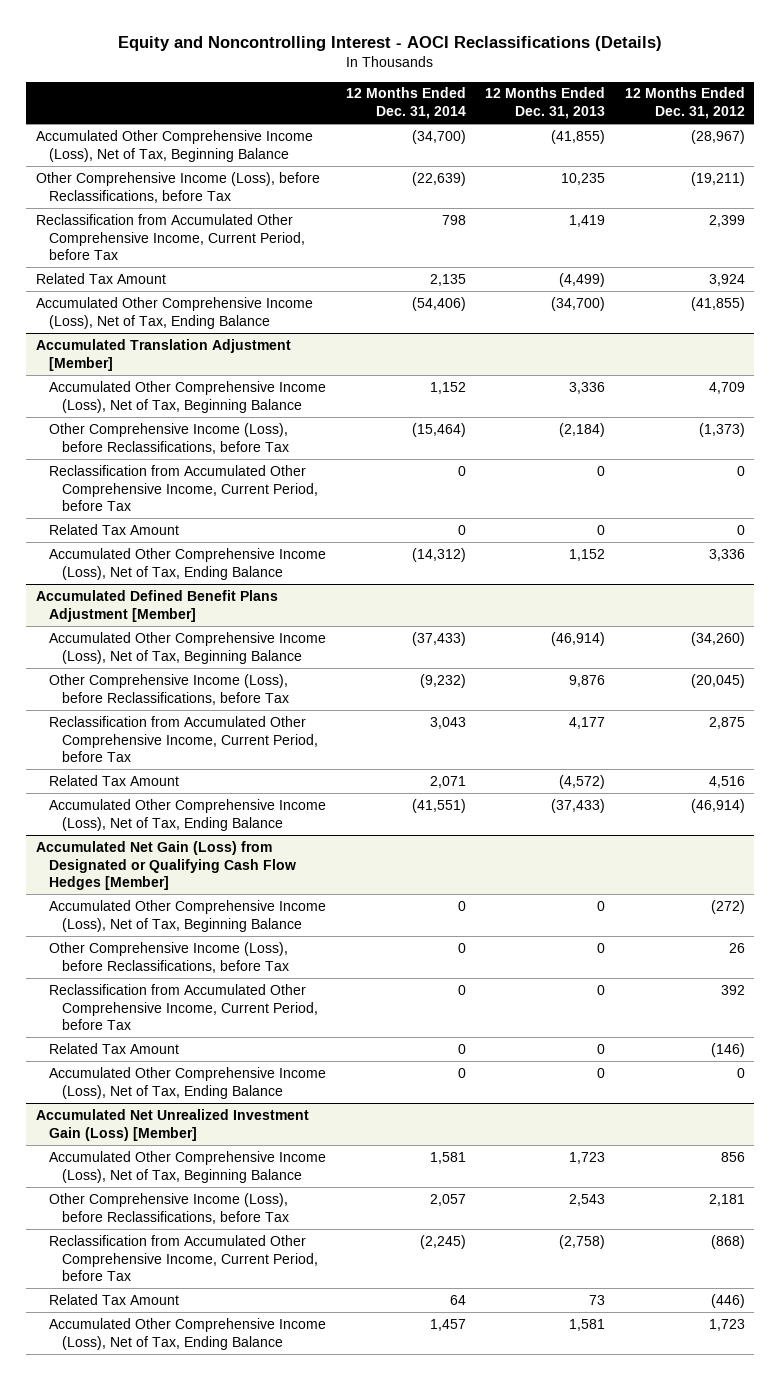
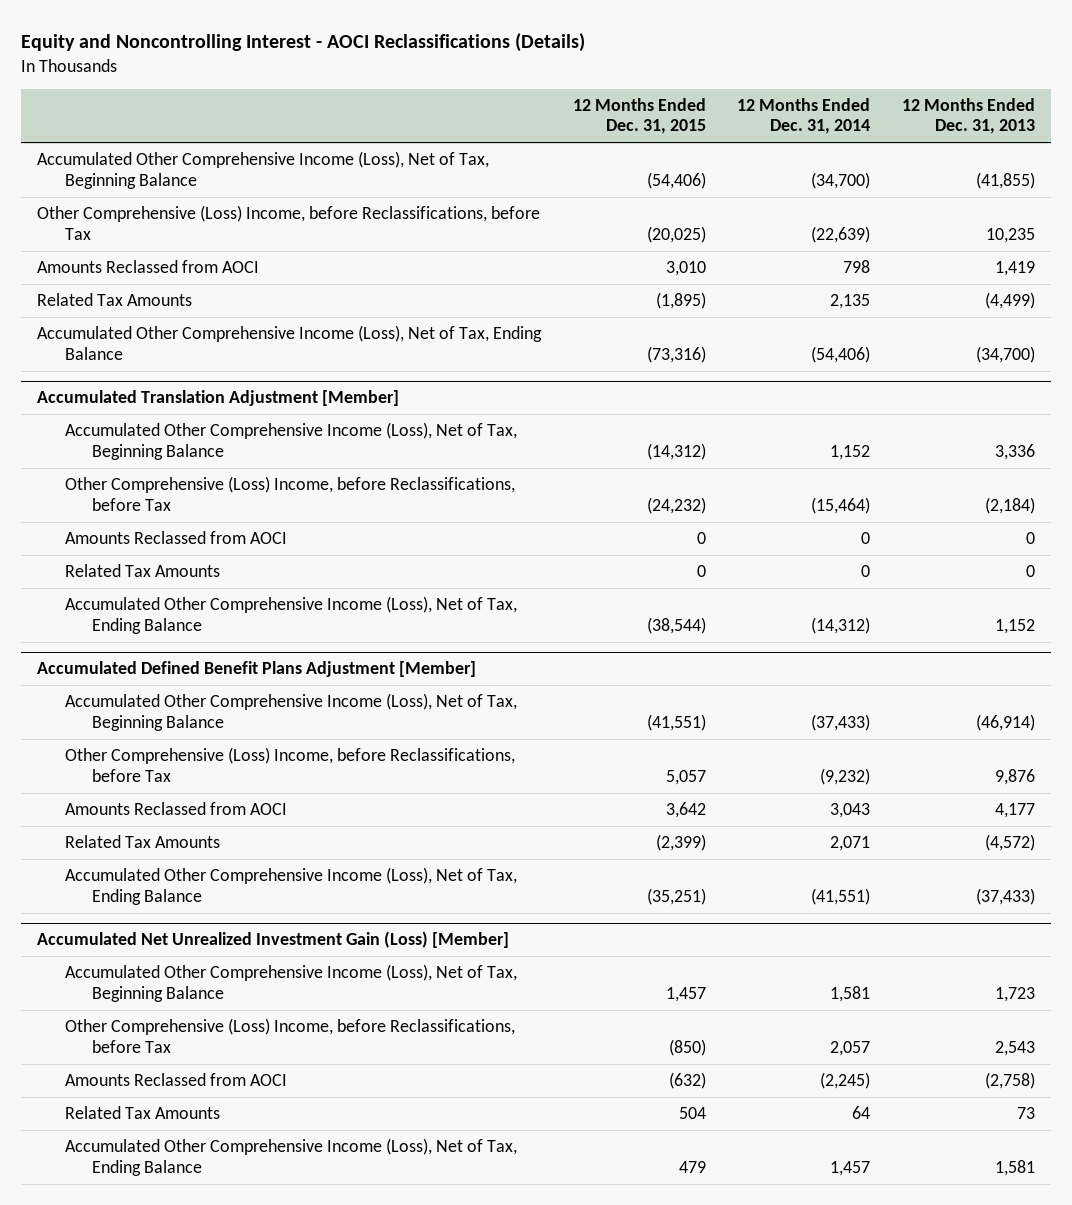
- | 12 Months Ended Dec. 31, 2014 | 12 Months Ended Dec. 31, 2013 | 12 Months Ended Dec. 31, 2012
+ | 12 Months Ended Dec. 31, 2015 | 12 Months Ended Dec. 31, 2014 | 12 Months Ended Dec. 31, 2013
- Other Comprehensive Income (Loss), before Reclassifications, before Tax | (22,639) | 10,235 | (19,211)
- Reclassification from Accumulated Other Comprehensive Income, Current Period, before Tax | 798 | 1,419 | 2,399
- Related Tax Amount | 2,135 | (4,499) | 3,924
+ Other Comprehensive (Loss) Income, before Reclassifications, before Tax | (20,025) | (22,639) | 10,235
+ Amounts Reclassed from AOCI | 3,010 | 798 | 1,419
+ Related Tax Amounts | (1,895) | 2,135 | (4,499)
@ Accumulated Translation Adjustment [Member]
- Other Comprehensive Income (Loss), before Reclassifications, before Tax | (15,464) | (2,184) | (1,373)
- Reclassification from Accumulated Other Comprehensive Income, Current Period, before Tax | 0 | 0 | 0
- Related Tax Amount | 0 | 0 | 0
+ Other Comprehensive (Loss) Income, before Reclassifications, before Tax | (24,232) | (15,464) | (2,184)
+ Amounts Reclassed from AOCI | 0 | 0 | 0
+ Related Tax Amounts | 0 | 0 | 0
@ Accumulated Defined Benefit Plans Adjustment [Member]
- Other Comprehensive Income (Loss), before Reclassifications, before Tax | (9,232) | 9,876 | (20,045)
- Reclassification from Accumulated Other Comprehensive Income, Current Period, before Tax | 3,043 | 4,177 | 2,875
- Related Tax Amount | 2,071 | (4,572) | 4,516
+ Other Comprehensive (Loss) Income, before Reclassifications, before Tax | 5,057 | (9,232) | 9,876
+ Amounts Reclassed from AOCI | 3,642 | 3,043 | 4,177
+ Related Tax Amounts | (2,399) | 2,071 | (4,572)
- Accumulated Net Gain (Loss) from Designated or Qualifying Cash Flow Hedges [Member]
- Accumulated Other Comprehensive Income (Loss), Net of Tax, Beginning Balance | 0 | 0 | (272)
- Other Comprehensive Income (Loss), before Reclassifications, before Tax | 0 | 0 | 26
- Reclassification from Accumulated Other Comprehensive Income, Current Period, before Tax | 0 | 0 | 392
- Related Tax Amount | 0 | 0 | (146)
- Accumulated Other Comprehensive Income (Loss), Net of Tax, Ending Balance | 0 | 0 | 0
@ Accumulated Net Unrealized Investment Gain (Loss) [Member]
- Other Comprehensive Income (Loss), before Reclassifications, before Tax | 2,057 | 2,543 | 2,181
- Reclassification from Accumulated Other Comprehensive Income, Current Period, before Tax | (2,245) | (2,758) | (868)
- Related Tax Amount | 64 | 73 | (446)
+ Other Comprehensive (Loss) Income, before Reclassifications, before Tax | (850) | 2,057 | 2,543
+ Amounts Reclassed from AOCI | (632) | (2,245) | (2,758)
+ Related Tax Amounts | 504 | 64 | 73

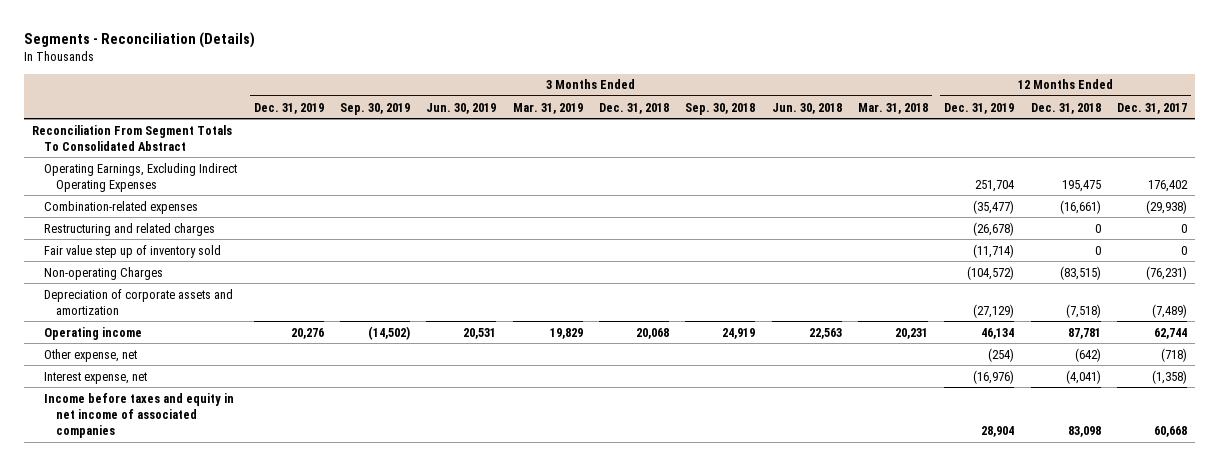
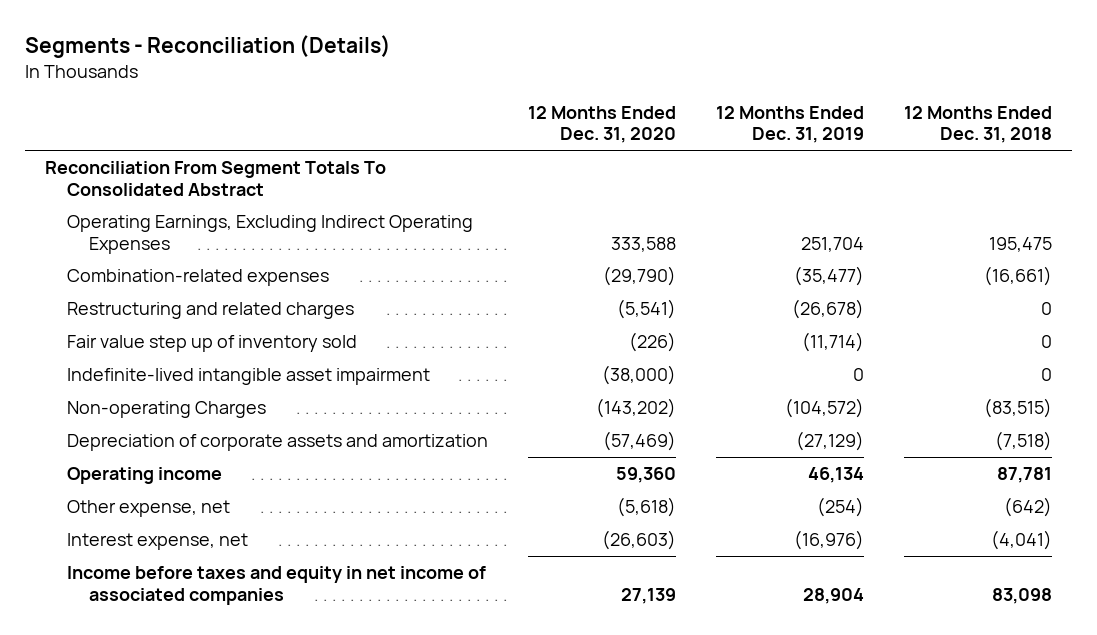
- | 3 Months Ended Dec. 31, 2019 | 3 Months Ended Sep. 30, 2019 | 3 Months Ended Jun. 30, 2019 | 3 Months Ended Mar. 31, 2019 | 3 Months Ended Dec. 31, 2018 | 3 Months Ended Sep. 30, 2018 | 3 Months Ended Jun. 30, 2018 | 3 Months Ended Mar. 31, 2018 | 12 Months Ended Dec. 31, 2019 | 12 Months Ended Dec. 31, 2018 | 12 Months Ended Dec. 31, 2017
+ | 12 Months Ended Dec. 31, 2020 | 12 Months Ended Dec. 31, 2019 | 12 Months Ended Dec. 31, 2018
+ Indefinite-lived intangible asset impairment | (38,000) | 0 | 0

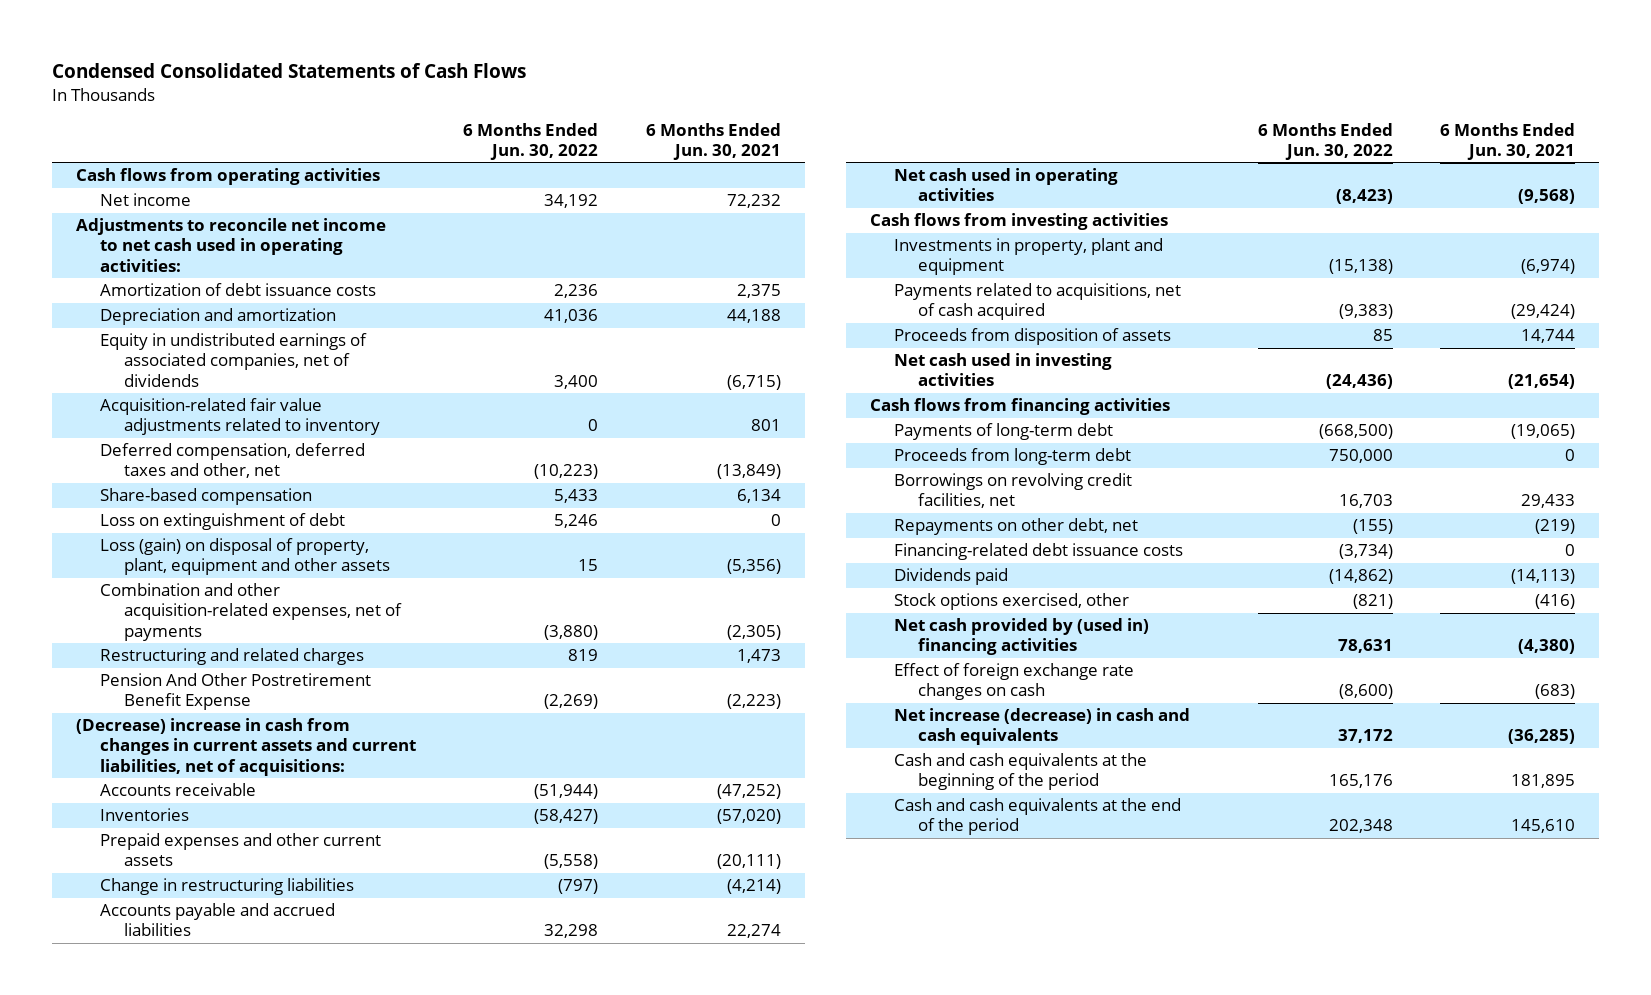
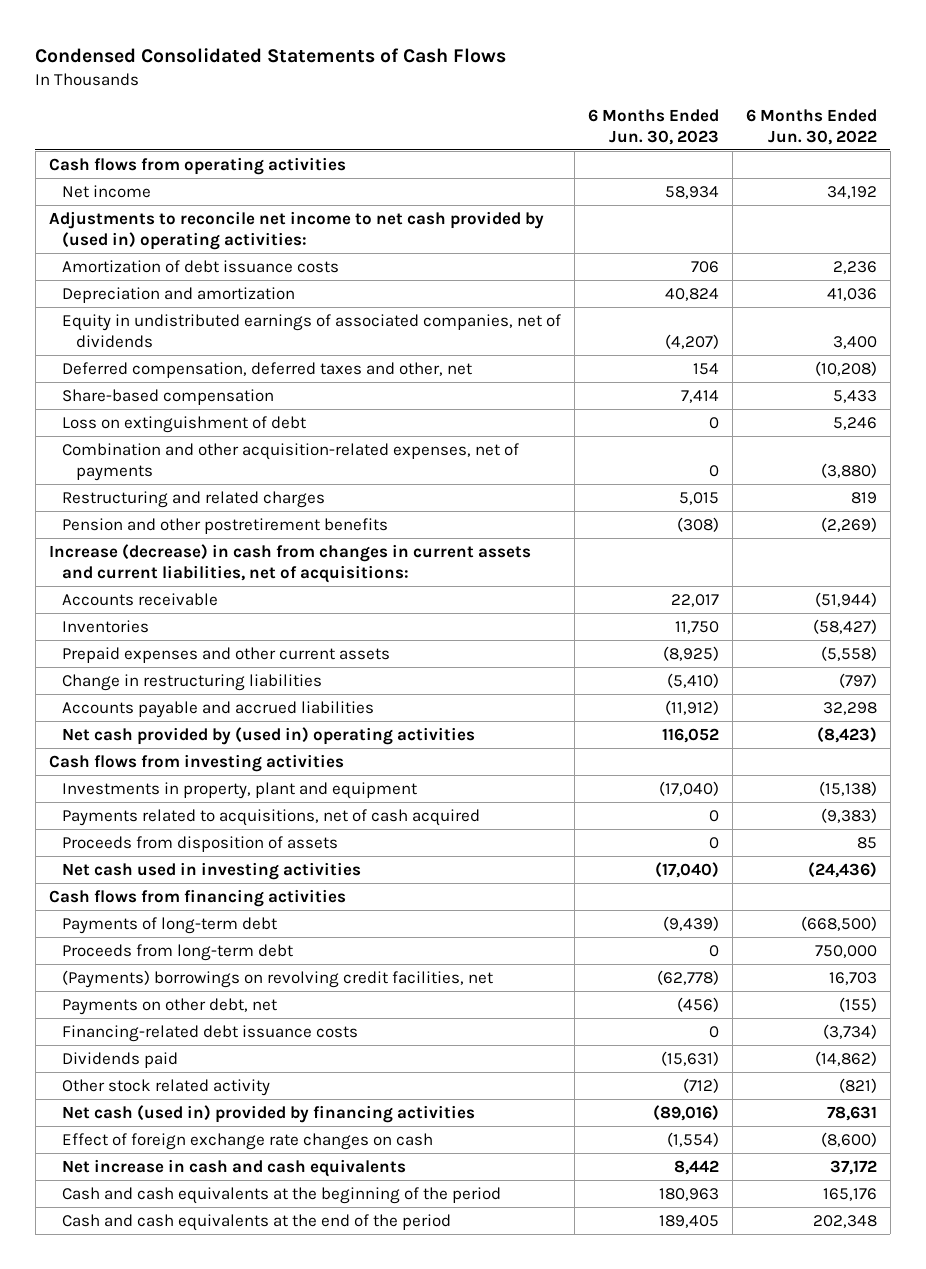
- | 6 Months Ended Jun. 30, 2022 | 6 Months Ended Jun. 30, 2021
+ | 6 Months Ended Jun. 30, 2023 | 6 Months Ended Jun. 30, 2022
- Adjustments to reconcile net income to net cash used in operating activities:
+ Adjustments to reconcile net income to net cash provided by (used in) operating activities:
- Acquisition-related fair value adjustments related to inventory | 0 | 801
- Deferred compensation, deferred taxes and other, net | (10,223) | (13,849)
+ Deferred compensation, deferred taxes and other, net | 154 | (10,208)
- Loss (gain) on disposal of property, plant, equipment and other assets | 15 | (5,356)
- Pension And Other Postretirement Benefit Expense | (2,269) | (2,223)
- (Decrease) increase in cash from changes in current assets and current liabilities, net of acquisitions:
+ Pension and other postretirement benefits | (308) | (2,269)
+ Increase (decrease) in cash from changes in current assets and current liabilities, net of acquisitions:
- Net cash used in operating activities | (8,423) | (9,568)
+ Net cash provided by (used in) operating activities | 116,052 | (8,423)
- Borrowings on revolving credit facilities, net | 16,703 | 29,433
- Repayments on other debt, net | (155) | (219)
+ (Payments) borrowings on revolving credit facilities, net | (62,778) | 16,703
+ Payments on other debt, net | (456) | (155)
- Stock options exercised, other | (821) | (416)
- Net cash provided by (used in) financing activities | 78,631 | (4,380)
+ Other stock related activity | (712) | (821)
+ Net cash (used in) provided by financing activities | (89,016) | 78,631
- Net increase (decrease) in cash and cash equivalents | 37,172 | (36,285)
+ Net increase in cash and cash equivalents | 8,442 | 37,172

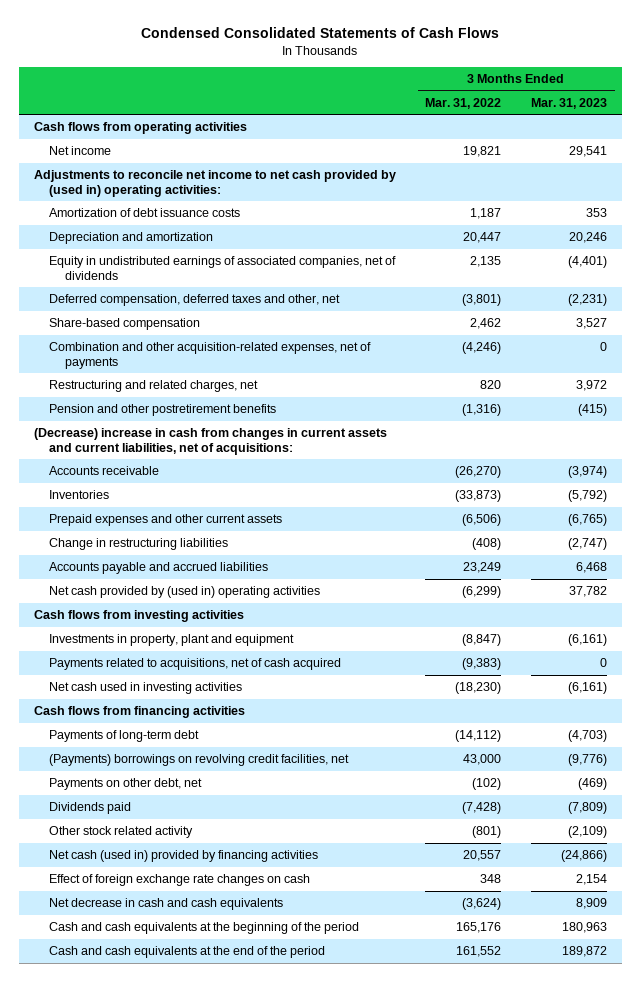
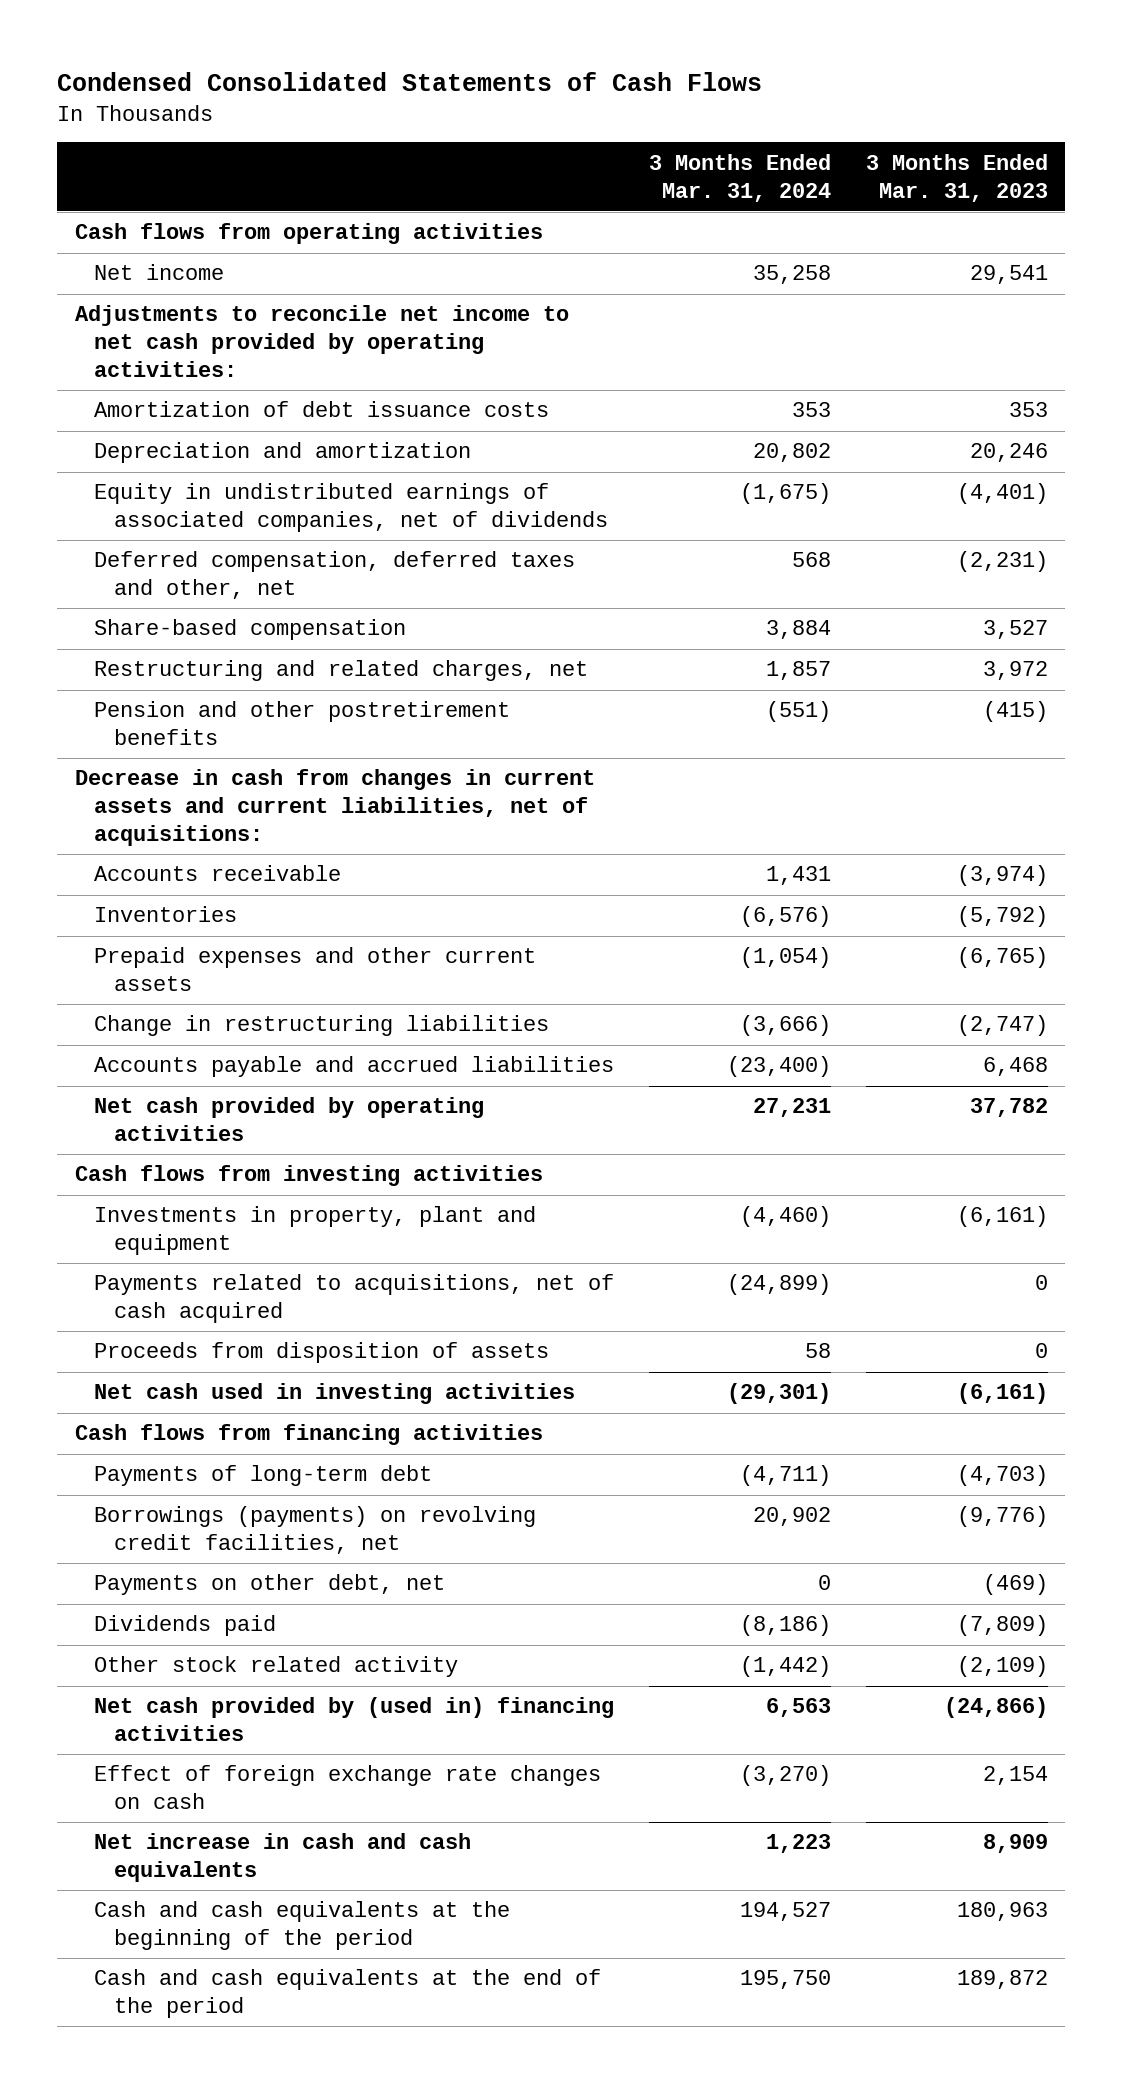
- | 3 Months Ended Mar. 31, 2022 | 3 Months Ended Mar. 31, 2023
+ | 3 Months Ended Mar. 31, 2024 | 3 Months Ended Mar. 31, 2023
- Adjustments to reconcile net income to net cash provided by (used in) operating activities:
+ Adjustments to reconcile net income to net cash provided by operating activities:
- Combination and other acquisition-related expenses, net of payments | (4,246) | 0
- (Decrease) increase in cash from changes in current assets and current liabilities, net of acquisitions:
+ Decrease in cash from changes in current assets and current liabilities, net of acquisitions:
- Net cash provided by (used in) operating activities | (6,299) | 37,782
+ Net cash provided by operating activities | 27,231 | 37,782
+ Proceeds from disposition of assets | 58 | 0
- (Payments) borrowings on revolving credit facilities, net | 43,000 | (9,776)
+ Borrowings (payments) on revolving credit facilities, net | 20,902 | (9,776)
- Net cash (used in) provided by financing activities | 20,557 | (24,866)
+ Net cash provided by (used in) financing activities | 6,563 | (24,866)
- Net decrease in cash and cash equivalents | (3,624) | 8,909
+ Net increase in cash and cash equivalents | 1,223 | 8,909

